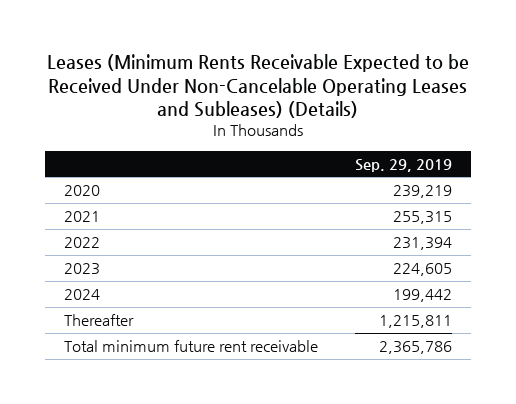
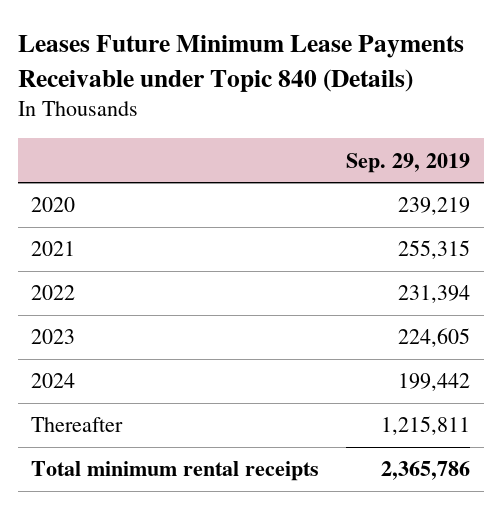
- Leases (Minimum Rents Receivable Expected to be Received Under Non-Cancelable Operating Leases and Subleases) (Details)
+ Leases Future Minimum Lease Payments Receivable under Topic 840 (Details)
- Total minimum future rent receivable | 2,365,786
+ Total minimum rental receipts | 2,365,786

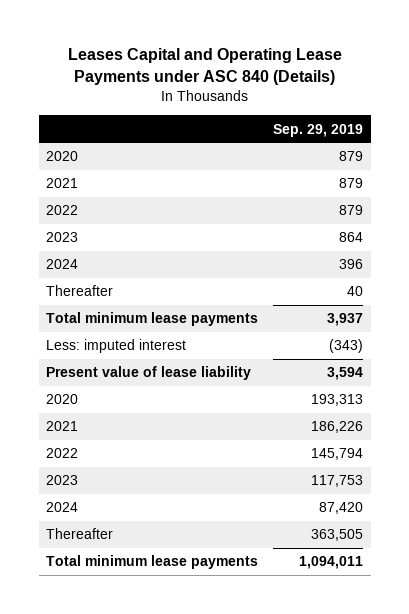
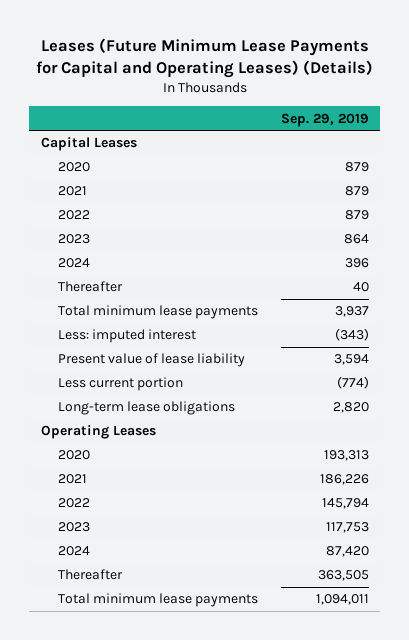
- Leases Capital and Operating Lease Payments under ASC 840 (Details)
+ Leases (Future Minimum Lease Payments for Capital and Operating Leases) (Details)
+ Capital Leases
+ Less current portion | (774)
+ Long-term lease obligations | 2,820
+ Operating Leases

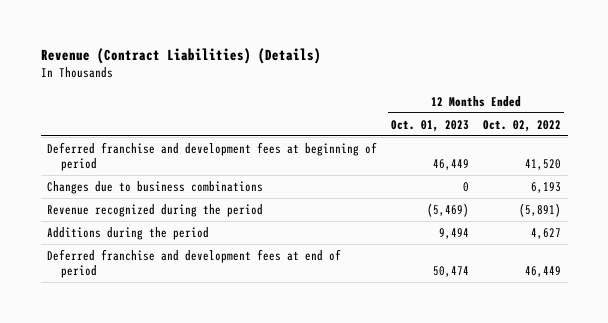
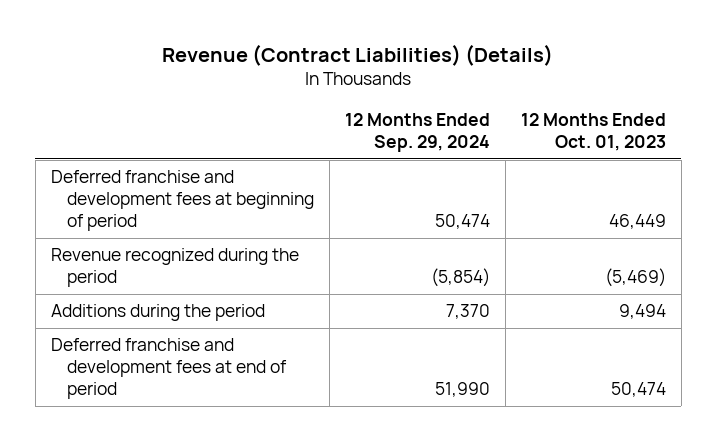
- | 12 Months Ended Oct. 01, 2023 | 12 Months Ended Oct. 02, 2022
+ | 12 Months Ended Sep. 29, 2024 | 12 Months Ended Oct. 01, 2023
- Changes due to business combinations | 0 | 6,193

